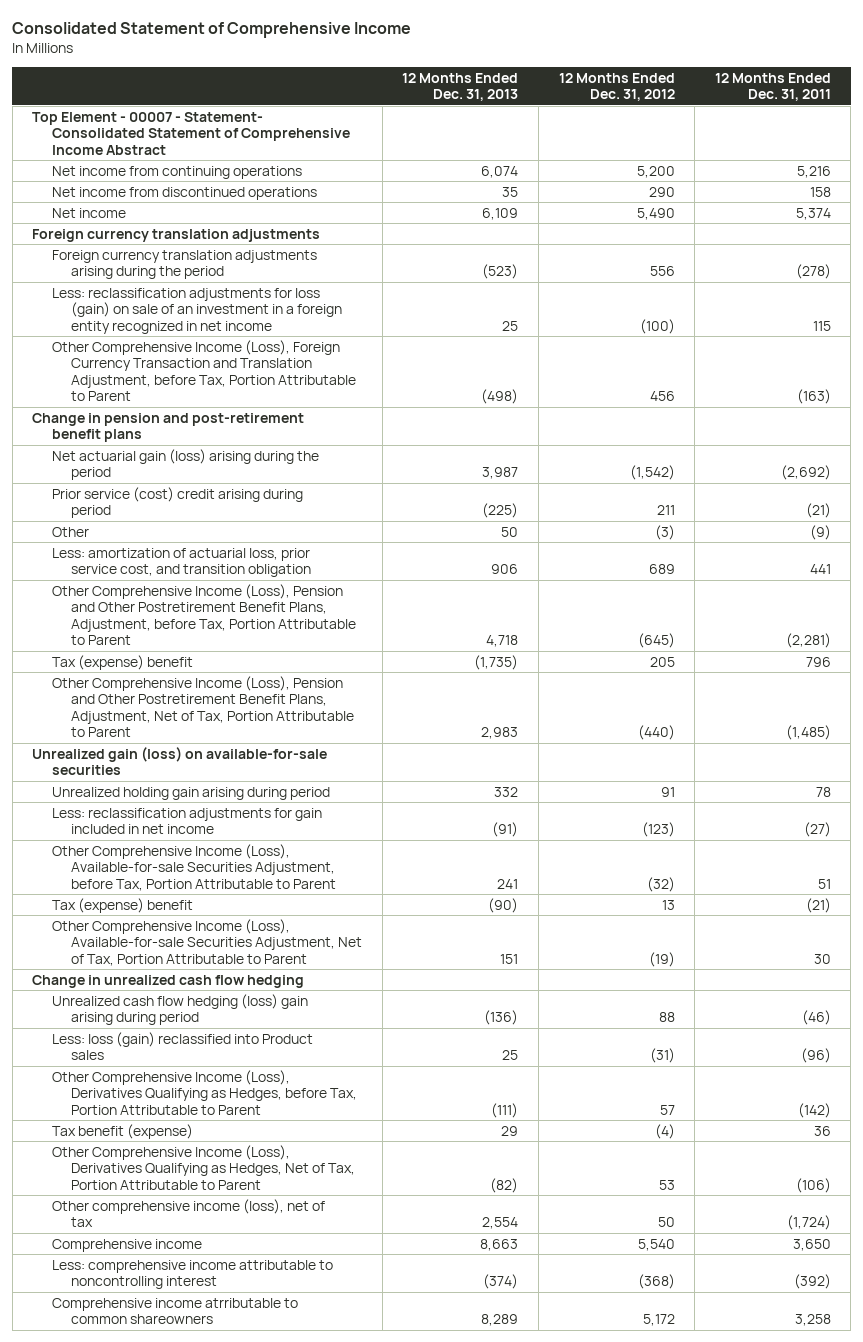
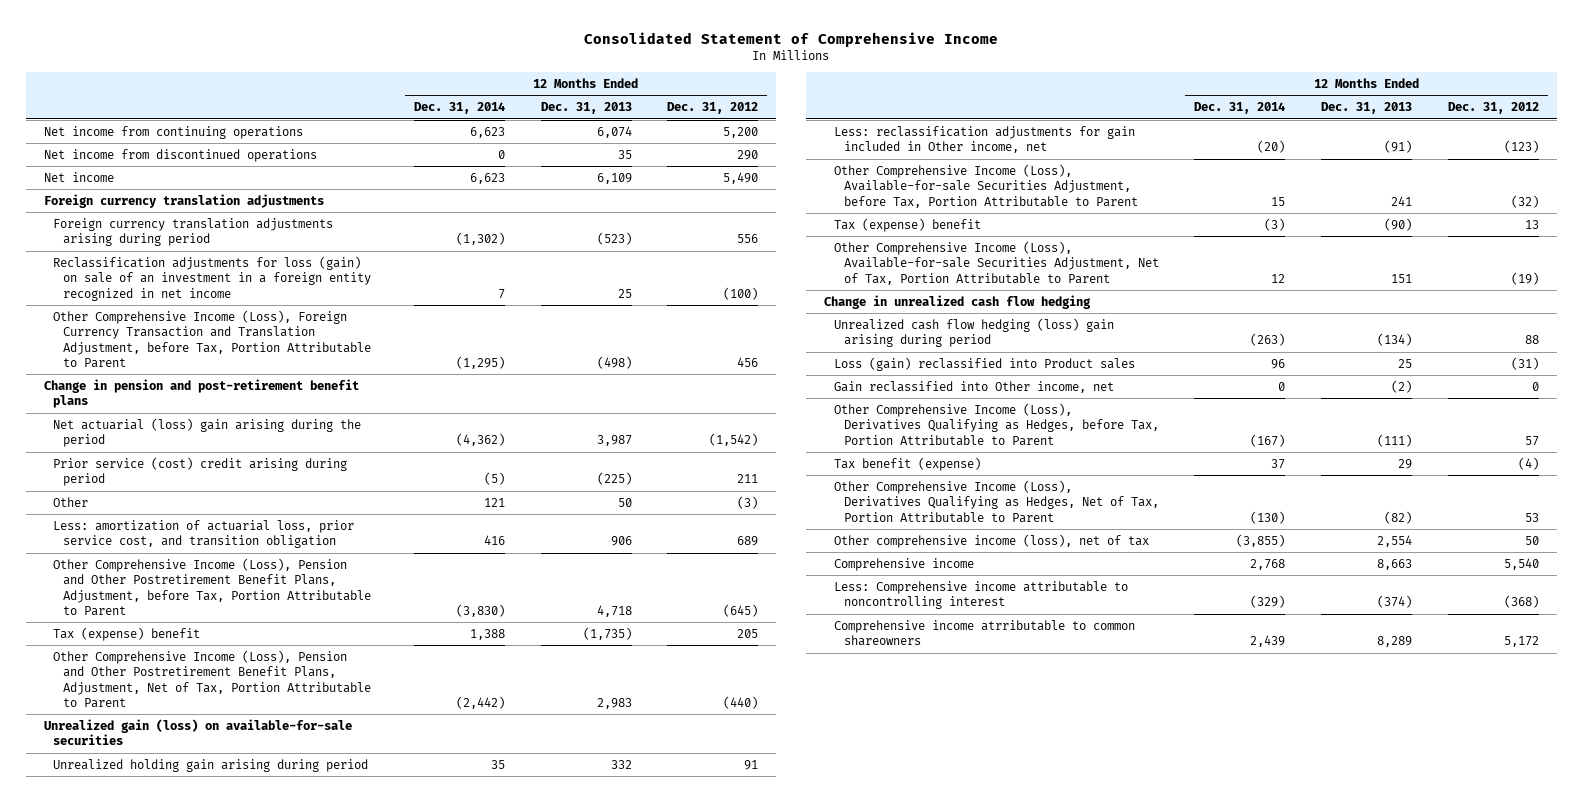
- | 12 Months Ended Dec. 31, 2013 | 12 Months Ended Dec. 31, 2012 | 12 Months Ended Dec. 31, 2011
+ | 12 Months Ended Dec. 31, 2014 | 12 Months Ended Dec. 31, 2013 | 12 Months Ended Dec. 31, 2012
- Top Element - 00007 - Statement- Consolidated Statement of Comprehensive Income Abstract
- Foreign currency translation adjustments arising during the period | (523) | 556 | (278)
- Less: reclassification adjustments for loss (gain) on sale of an investment in a foreign entity recognized in net income | 25 | (100) | 115
+ Foreign currency translation adjustments arising during period | (1,302) | (523) | 556
+ Reclassification adjustments for loss (gain) on sale of an investment in a foreign entity recognized in net income | 7 | 25 | (100)
- Net actuarial gain (loss) arising during the period | 3,987 | (1,542) | (2,692)
+ Net actuarial (loss) gain arising during the period | (4,362) | 3,987 | (1,542)
- Less: reclassification adjustments for gain included in net income | (91) | (123) | (27)
+ Less: reclassification adjustments for gain included in Other income, net | (20) | (91) | (123)
- Unrealized cash flow hedging (loss) gain arising during period | (136) | 88 | (46)
- Less: loss (gain) reclassified into Product sales | 25 | (31) | (96)
+ Unrealized cash flow hedging (loss) gain arising during period | (263) | (134) | 88
+ Loss (gain) reclassified into Product sales | 96 | 25 | (31)
+ Gain reclassified into Other income, net | 0 | (2) | 0
- Less: comprehensive income attributable to noncontrolling interest | (374) | (368) | (392)
+ Less: Comprehensive income attributable to noncontrolling interest | (329) | (374) | (368)

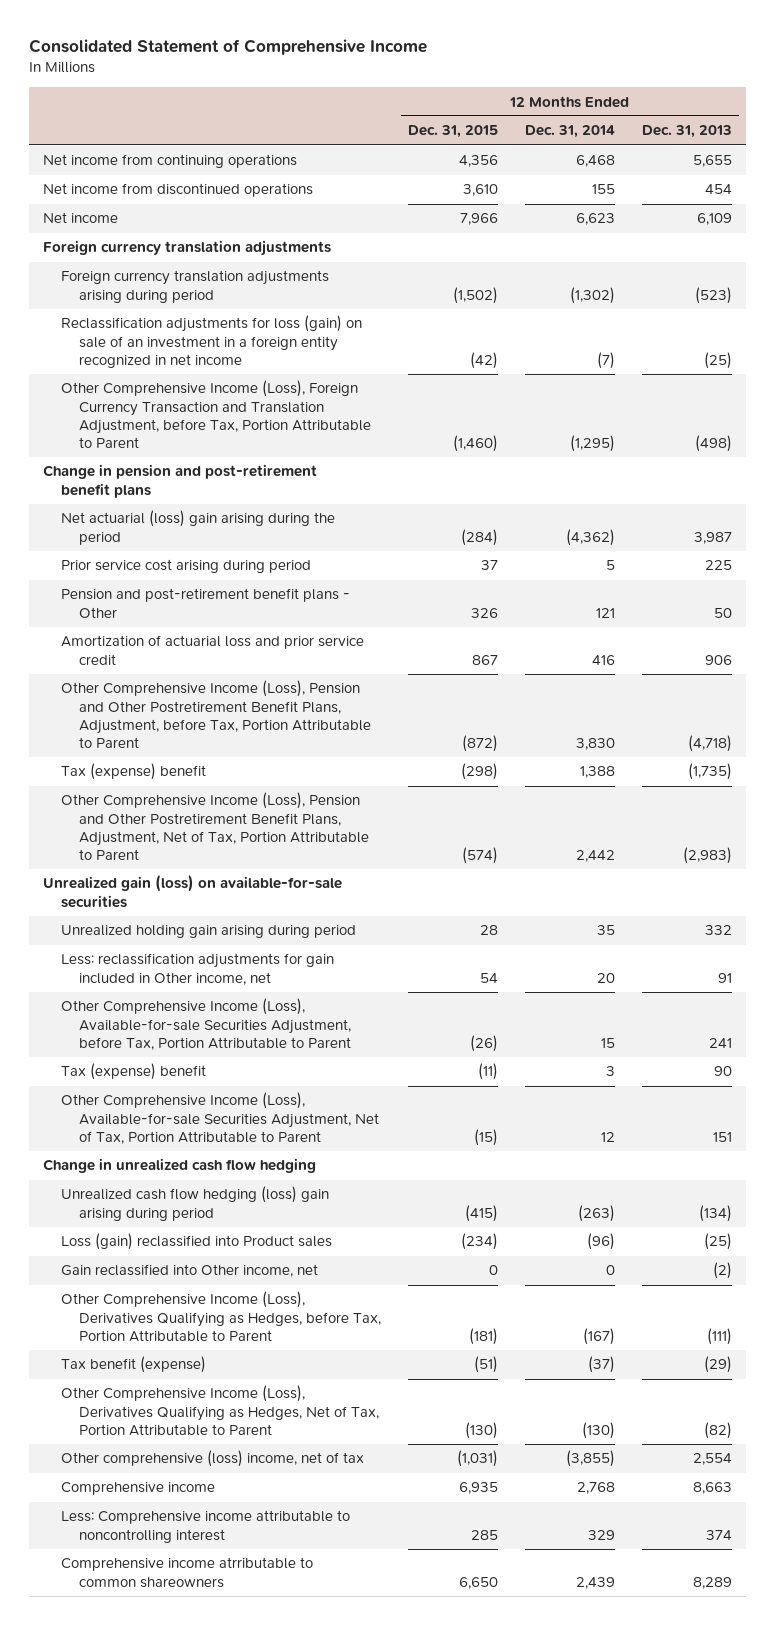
- | 12 Months Ended Dec. 31, 2014 | 12 Months Ended Dec. 31, 2013 | 12 Months Ended Dec. 31, 2012
+ | 12 Months Ended Dec. 31, 2015 | 12 Months Ended Dec. 31, 2014 | 12 Months Ended Dec. 31, 2013
- Net income from continuing operations | 6,623 | 6,074 | 5,200
- Net income from discontinued operations | 0 | 35 | 290
+ Net income from continuing operations | 4,356 | 6,468 | 5,655
+ Net income from discontinued operations | 3,610 | 155 | 454
- Reclassification adjustments for loss (gain) on sale of an investment in a foreign entity recognized in net income | 7 | 25 | (100)
+ Reclassification adjustments for loss (gain) on sale of an investment in a foreign entity recognized in net income | (42) | (7) | (25)
- Prior service (cost) credit arising during period | (5) | (225) | 211
- Other | 121 | 50 | (3)
- Less: amortization of actuarial loss, prior service cost, and transition obligation | 416 | 906 | 689
- Other Comprehensive Income (Loss), Pension and Other Postretirement Benefit Plans, Adjustment, before Tax, Portion Attributable to Parent | (3,830) | 4,718 | (645)
+ Prior service cost arising during period | 37 | 5 | 225
+ Pension and post-retirement benefit plans - Other | 326 | 121 | 50
+ Amortization of actuarial loss and prior service credit | 867 | 416 | 906
+ Other Comprehensive Income (Loss), Pension and Other Postretirement Benefit Plans, Adjustment, before Tax, Portion Attributable to Parent | (872) | 3,830 | (4,718)
- Other Comprehensive Income (Loss), Pension and Other Postretirement Benefit Plans, Adjustment, Net of Tax, Portion Attributable to Parent | (2,442) | 2,983 | (440)
+ Other Comprehensive Income (Loss), Pension and Other Postretirement Benefit Plans, Adjustment, Net of Tax, Portion Attributable to Parent | (574) | 2,442 | (2,983)
- Less: reclassification adjustments for gain included in Other income, net | (20) | (91) | (123)
+ Less: reclassification adjustments for gain included in Other income, net | 54 | 20 | 91
- Tax (expense) benefit | (3) | (90) | 13
+ Tax (expense) benefit | (11) | 3 | 90
- Loss (gain) reclassified into Product sales | 96 | 25 | (31)
+ Loss (gain) reclassified into Product sales | (234) | (96) | (25)
- Tax benefit (expense) | 37 | 29 | (4)
+ Tax benefit (expense) | (51) | (37) | (29)
- Other comprehensive income (loss), net of tax | (3,855) | 2,554 | 50
+ Other comprehensive (loss) income, net of tax | (1,031) | (3,855) | 2,554
- Less: Comprehensive income attributable to noncontrolling interest | (329) | (374) | (368)
+ Less: Comprehensive income attributable to noncontrolling interest | 285 | 329 | 374

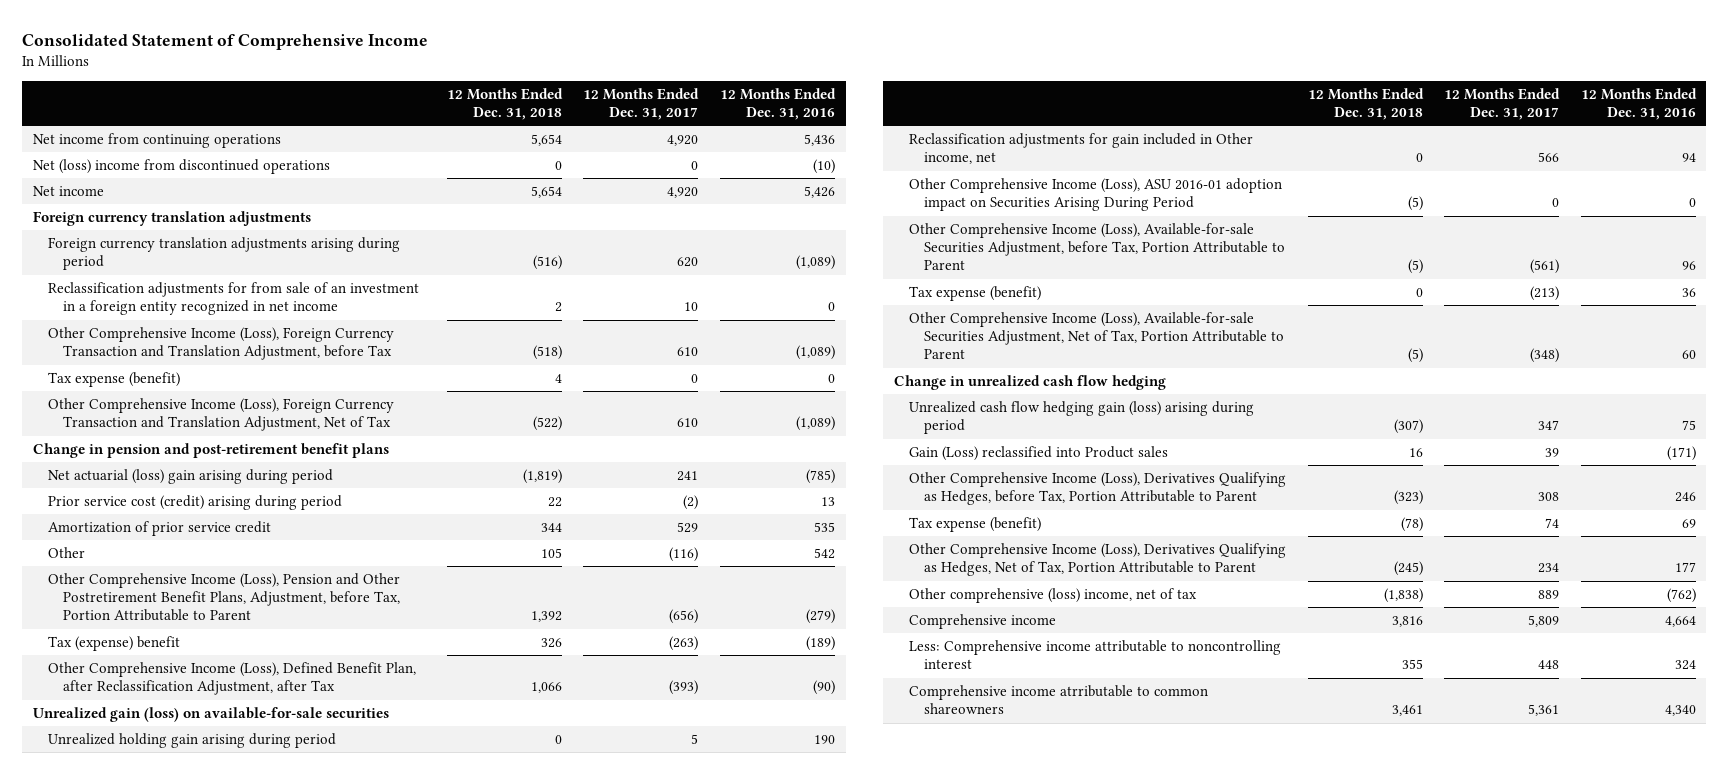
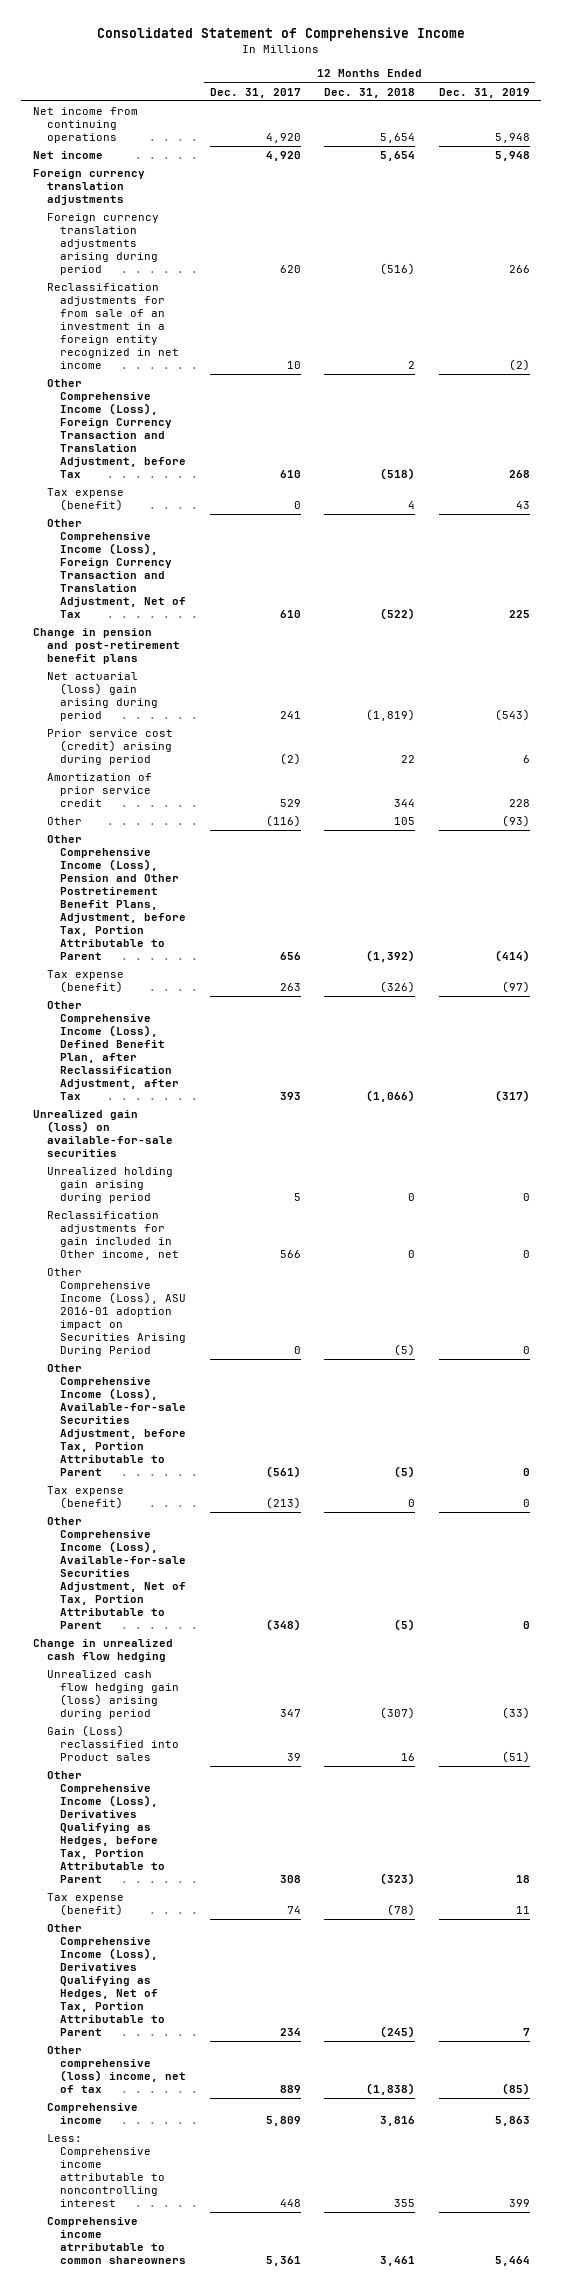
- | 12 Months Ended Dec. 31, 2018 | 12 Months Ended Dec. 31, 2017 | 12 Months Ended Dec. 31, 2016
+ | 12 Months Ended Dec. 31, 2017 | 12 Months Ended Dec. 31, 2018 | 12 Months Ended Dec. 31, 2019
- Net (loss) income from discontinued operations | 0 | 0 | (10)
- Other Comprehensive Income (Loss), Pension and Other Postretirement Benefit Plans, Adjustment, before Tax, Portion Attributable to Parent | 1,392 | (656) | (279)
- Tax (expense) benefit | 326 | (263) | (189)
- Other Comprehensive Income (Loss), Defined Benefit Plan, after Reclassification Adjustment, after Tax | 1,066 | (393) | (90)
+ Other Comprehensive Income (Loss), Pension and Other Postretirement Benefit Plans, Adjustment, before Tax, Portion Attributable to Parent | 656 | (1,392) | (414)
+ Tax expense (benefit) | 263 | (326) | (97)
+ Other Comprehensive Income (Loss), Defined Benefit Plan, after Reclassification Adjustment, after Tax | 393 | (1,066) | (317)

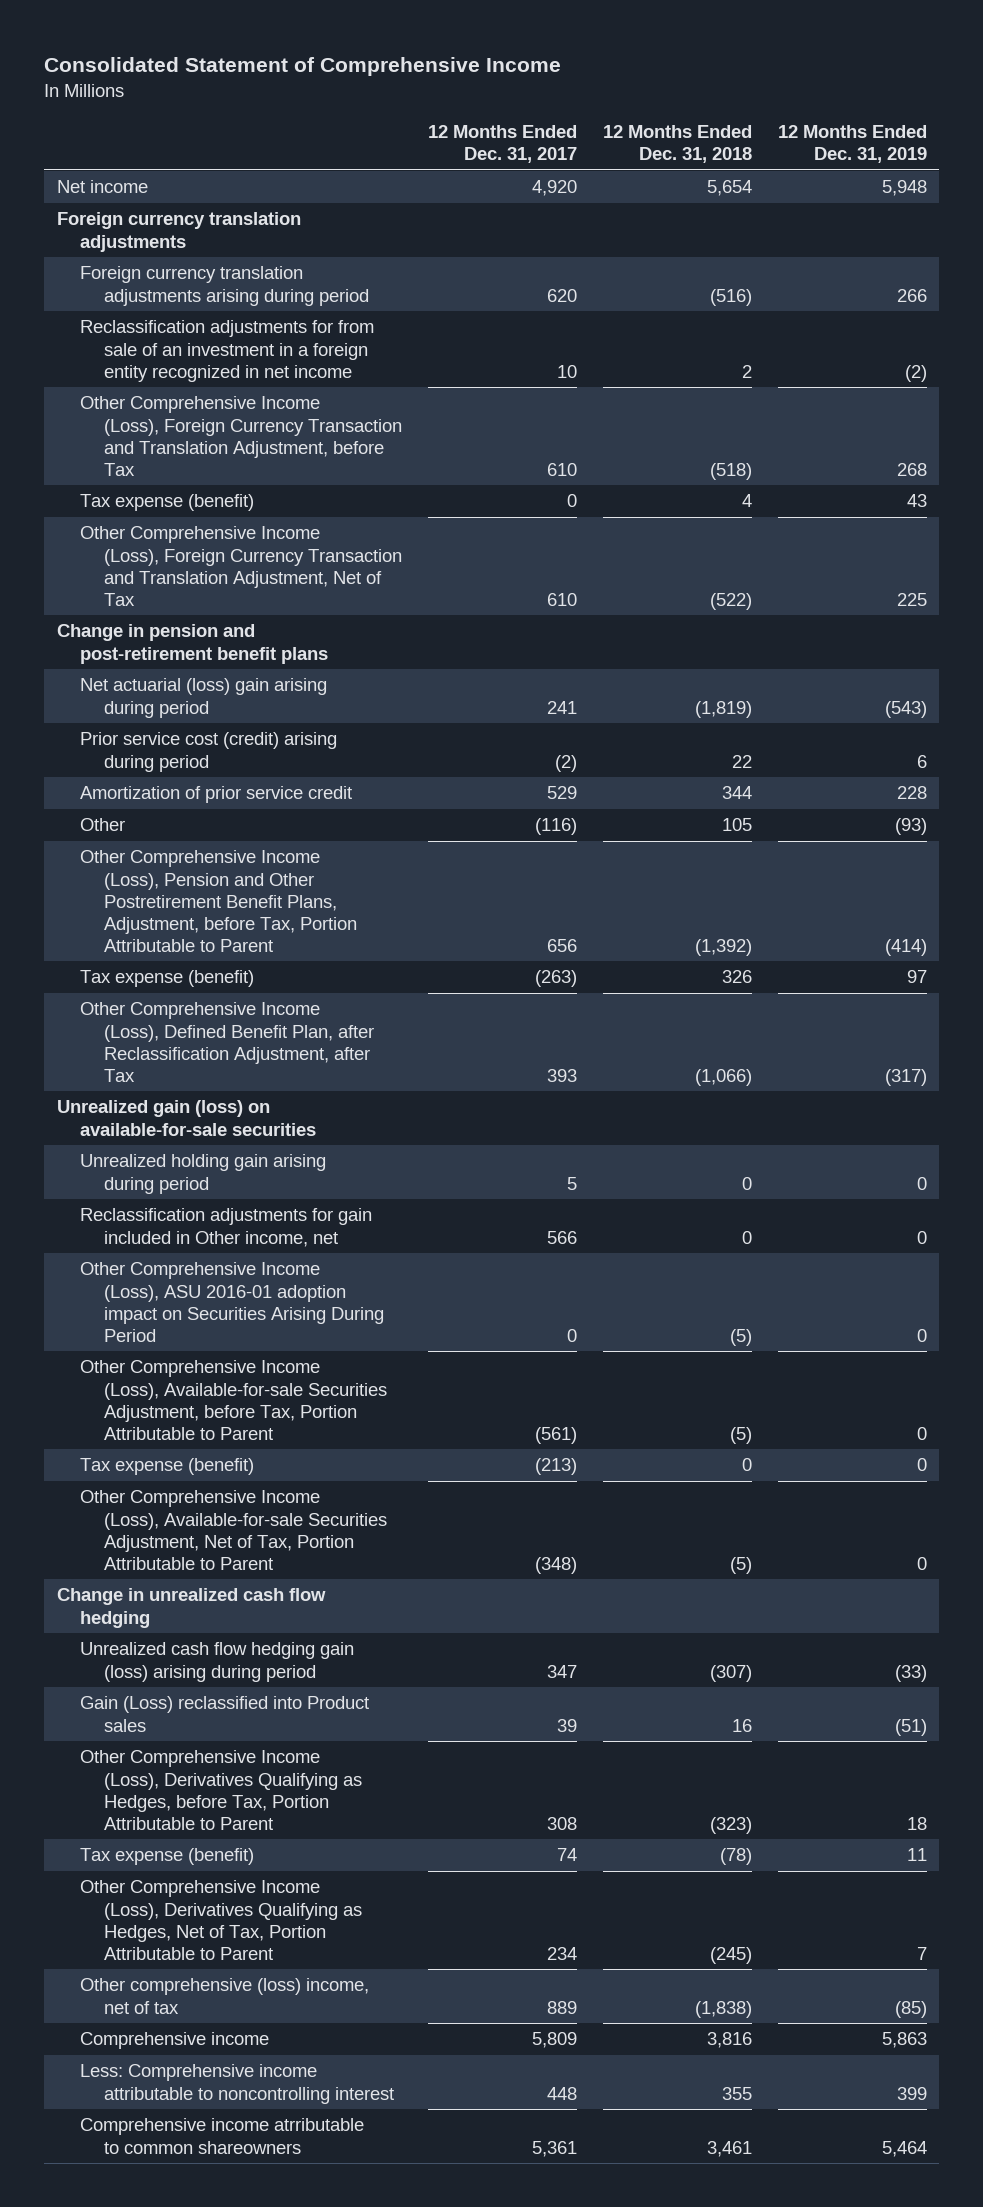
- Net income from continuing operations | 4,920 | 5,654 | 5,948
- Tax expense (benefit) | 263 | (326) | (97)
+ Tax expense (benefit) | (263) | 326 | 97

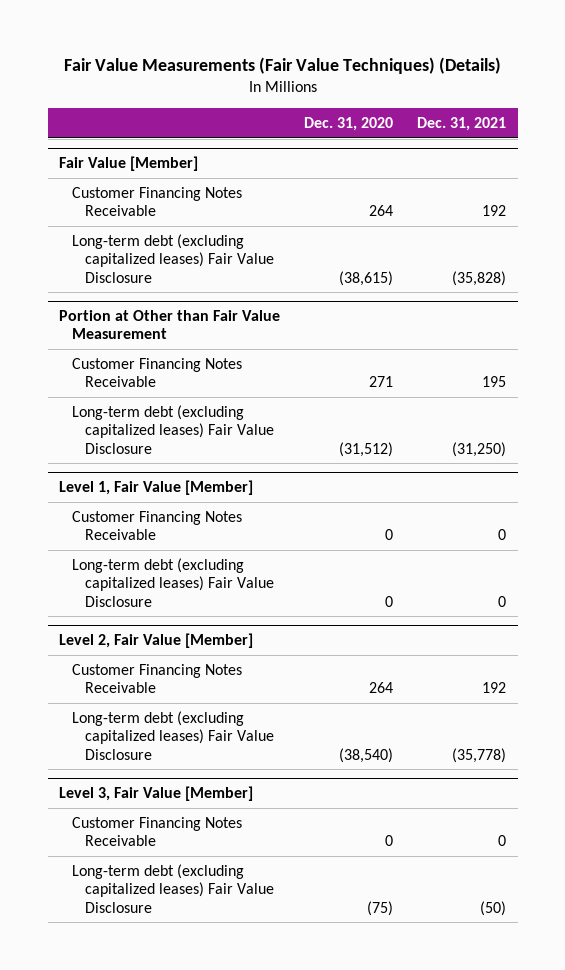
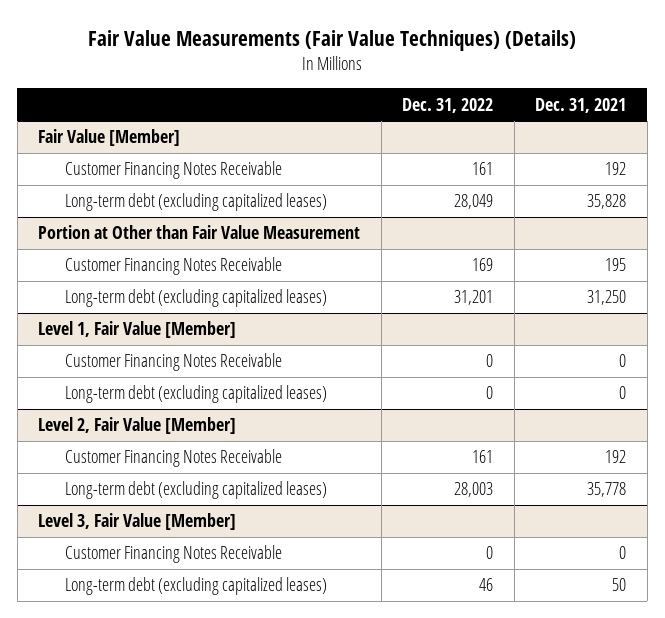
- | Dec. 31, 2020 | Dec. 31, 2021
+ | Dec. 31, 2022 | Dec. 31, 2021
@ Fair Value [Member]
- Long-term debt (excluding capitalized leases) Fair Value Disclosure | (38,615) | (35,828)
+ Long-term debt (excluding capitalized leases) | 28,049 | 35,828
@ Portion at Other than Fair Value Measurement
- Long-term debt (excluding capitalized leases) Fair Value Disclosure | (31,512) | (31,250)
+ Long-term debt (excluding capitalized leases) | 31,201 | 31,250
@ Level 1, Fair Value [Member]
- Long-term debt (excluding capitalized leases) Fair Value Disclosure | 0 | 0
+ Long-term debt (excluding capitalized leases) | 0 | 0
@ Level 2, Fair Value [Member]
- Long-term debt (excluding capitalized leases) Fair Value Disclosure | (38,540) | (35,778)
+ Long-term debt (excluding capitalized leases) | 28,003 | 35,778
@ Level 3, Fair Value [Member]
- Long-term debt (excluding capitalized leases) Fair Value Disclosure | (75) | (50)
+ Long-term debt (excluding capitalized leases) | 46 | 50

